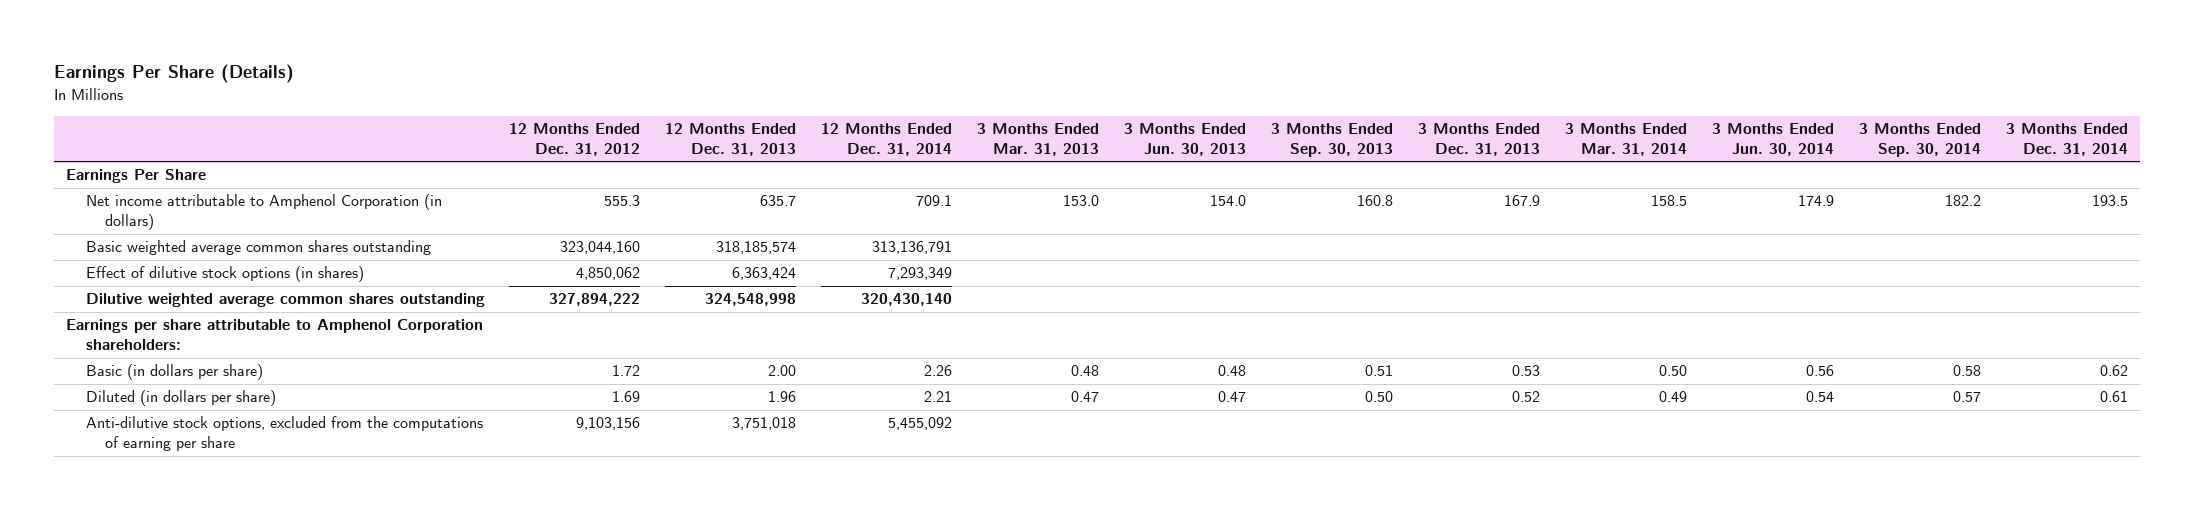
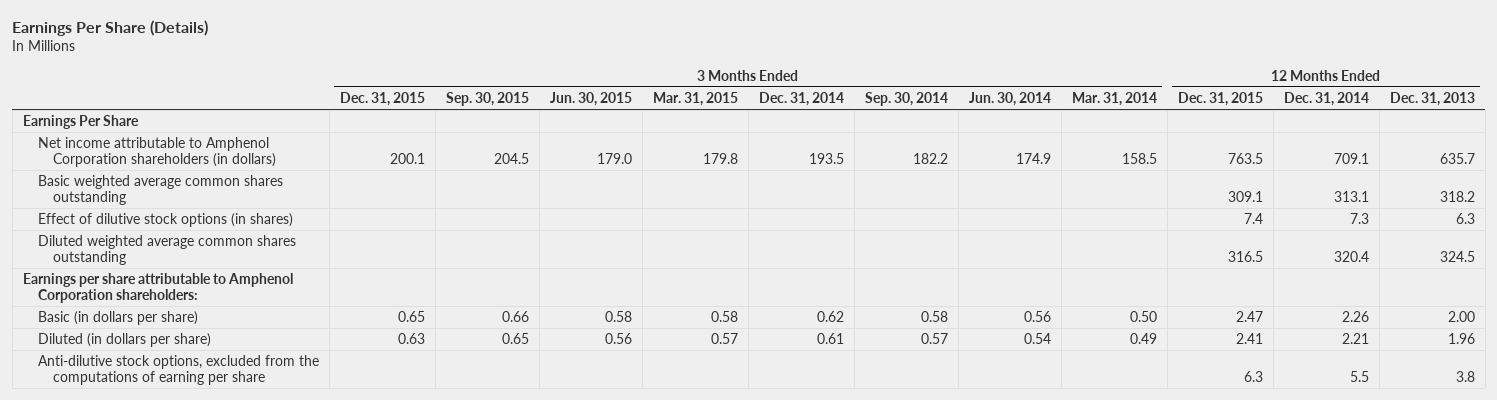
- | 12 Months Ended Dec. 31, 2012 | 12 Months Ended Dec. 31, 2013 | 12 Months Ended Dec. 31, 2014 | 3 Months Ended Mar. 31, 2013 | 3 Months Ended Jun. 30, 2013 | 3 Months Ended Sep. 30, 2013 | 3 Months Ended Dec. 31, 2013 | 3 Months Ended Mar. 31, 2014 | 3 Months Ended Jun. 30, 2014 | 3 Months Ended Sep. 30, 2014 | 3 Months Ended Dec. 31, 2014
+ | 3 Months Ended Dec. 31, 2015 | 3 Months Ended Sep. 30, 2015 | 3 Months Ended Jun. 30, 2015 | 3 Months Ended Mar. 31, 2015 | 3 Months Ended Dec. 31, 2014 | 3 Months Ended Sep. 30, 2014 | 3 Months Ended Jun. 30, 2014 | 3 Months Ended Mar. 31, 2014 | 12 Months Ended Dec. 31, 2015 | 12 Months Ended Dec. 31, 2014 | 12 Months Ended Dec. 31, 2013
- Net income attributable to Amphenol Corporation (in dollars) | 555.3 | 635.7 | 709.1 | 153.0 | 154.0 | 160.8 | 167.9 | 158.5 | 174.9 | 182.2 | 193.5
- Basic weighted average common shares outstanding | 323,044,160 | 318,185,574 | 313,136,791 | | | | | | | |
- Effect of dilutive stock options (in shares) | 4,850,062 | 6,363,424 | 7,293,349 | | | | | | | |
- Dilutive weighted average common shares outstanding | 327,894,222 | 324,548,998 | 320,430,140 | | | | | | | |
+ Net income attributable to Amphenol Corporation shareholders (in dollars) | 200.1 | 204.5 | 179.0 | 179.8 | 193.5 | 182.2 | 174.9 | 158.5 | 763.5 | 709.1 | 635.7
+ Basic weighted average common shares outstanding | | | | | | | | | 309.1 | 313.1 | 318.2
+ Effect of dilutive stock options (in shares) | | | | | | | | | 7.4 | 7.3 | 6.3
+ Diluted weighted average common shares outstanding | | | | | | | | | 316.5 | 320.4 | 324.5
- Anti-dilutive stock options, excluded from the computations of earning per share | 9,103,156 | 3,751,018 | 5,455,092 | | | | | | | |
+ Anti-dilutive stock options, excluded from the computations of earning per share | | | | | | | | | 6.3 | 5.5 | 3.8

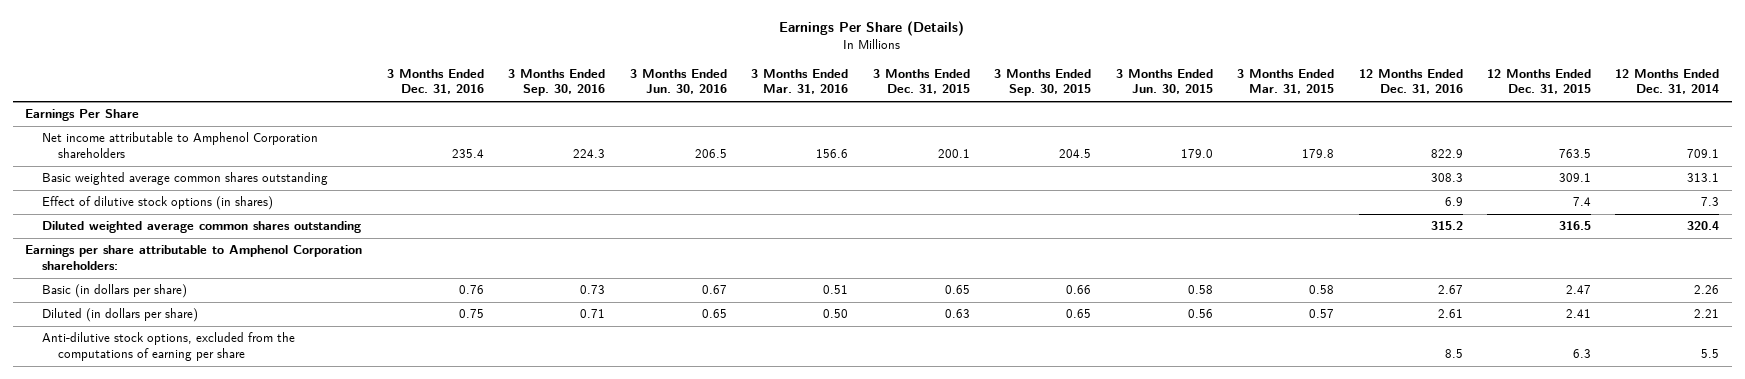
- | 3 Months Ended Dec. 31, 2015 | 3 Months Ended Sep. 30, 2015 | 3 Months Ended Jun. 30, 2015 | 3 Months Ended Mar. 31, 2015 | 3 Months Ended Dec. 31, 2014 | 3 Months Ended Sep. 30, 2014 | 3 Months Ended Jun. 30, 2014 | 3 Months Ended Mar. 31, 2014 | 12 Months Ended Dec. 31, 2015 | 12 Months Ended Dec. 31, 2014 | 12 Months Ended Dec. 31, 2013
+ | 3 Months Ended Dec. 31, 2016 | 3 Months Ended Sep. 30, 2016 | 3 Months Ended Jun. 30, 2016 | 3 Months Ended Mar. 31, 2016 | 3 Months Ended Dec. 31, 2015 | 3 Months Ended Sep. 30, 2015 | 3 Months Ended Jun. 30, 2015 | 3 Months Ended Mar. 31, 2015 | 12 Months Ended Dec. 31, 2016 | 12 Months Ended Dec. 31, 2015 | 12 Months Ended Dec. 31, 2014
- Net income attributable to Amphenol Corporation shareholders (in dollars) | 200.1 | 204.5 | 179.0 | 179.8 | 193.5 | 182.2 | 174.9 | 158.5 | 763.5 | 709.1 | 635.7
+ Net income attributable to Amphenol Corporation shareholders | 235.4 | 224.3 | 206.5 | 156.6 | 200.1 | 204.5 | 179.0 | 179.8 | 822.9 | 763.5 | 709.1

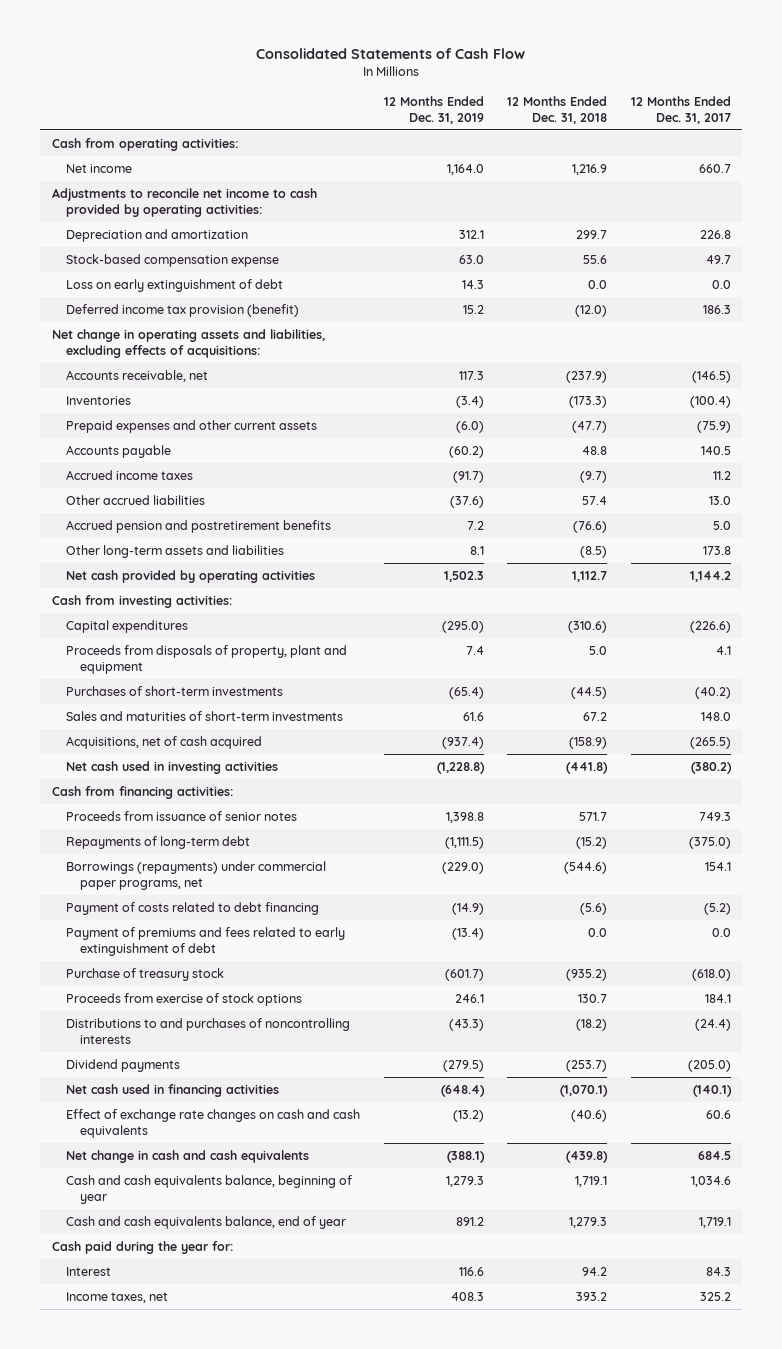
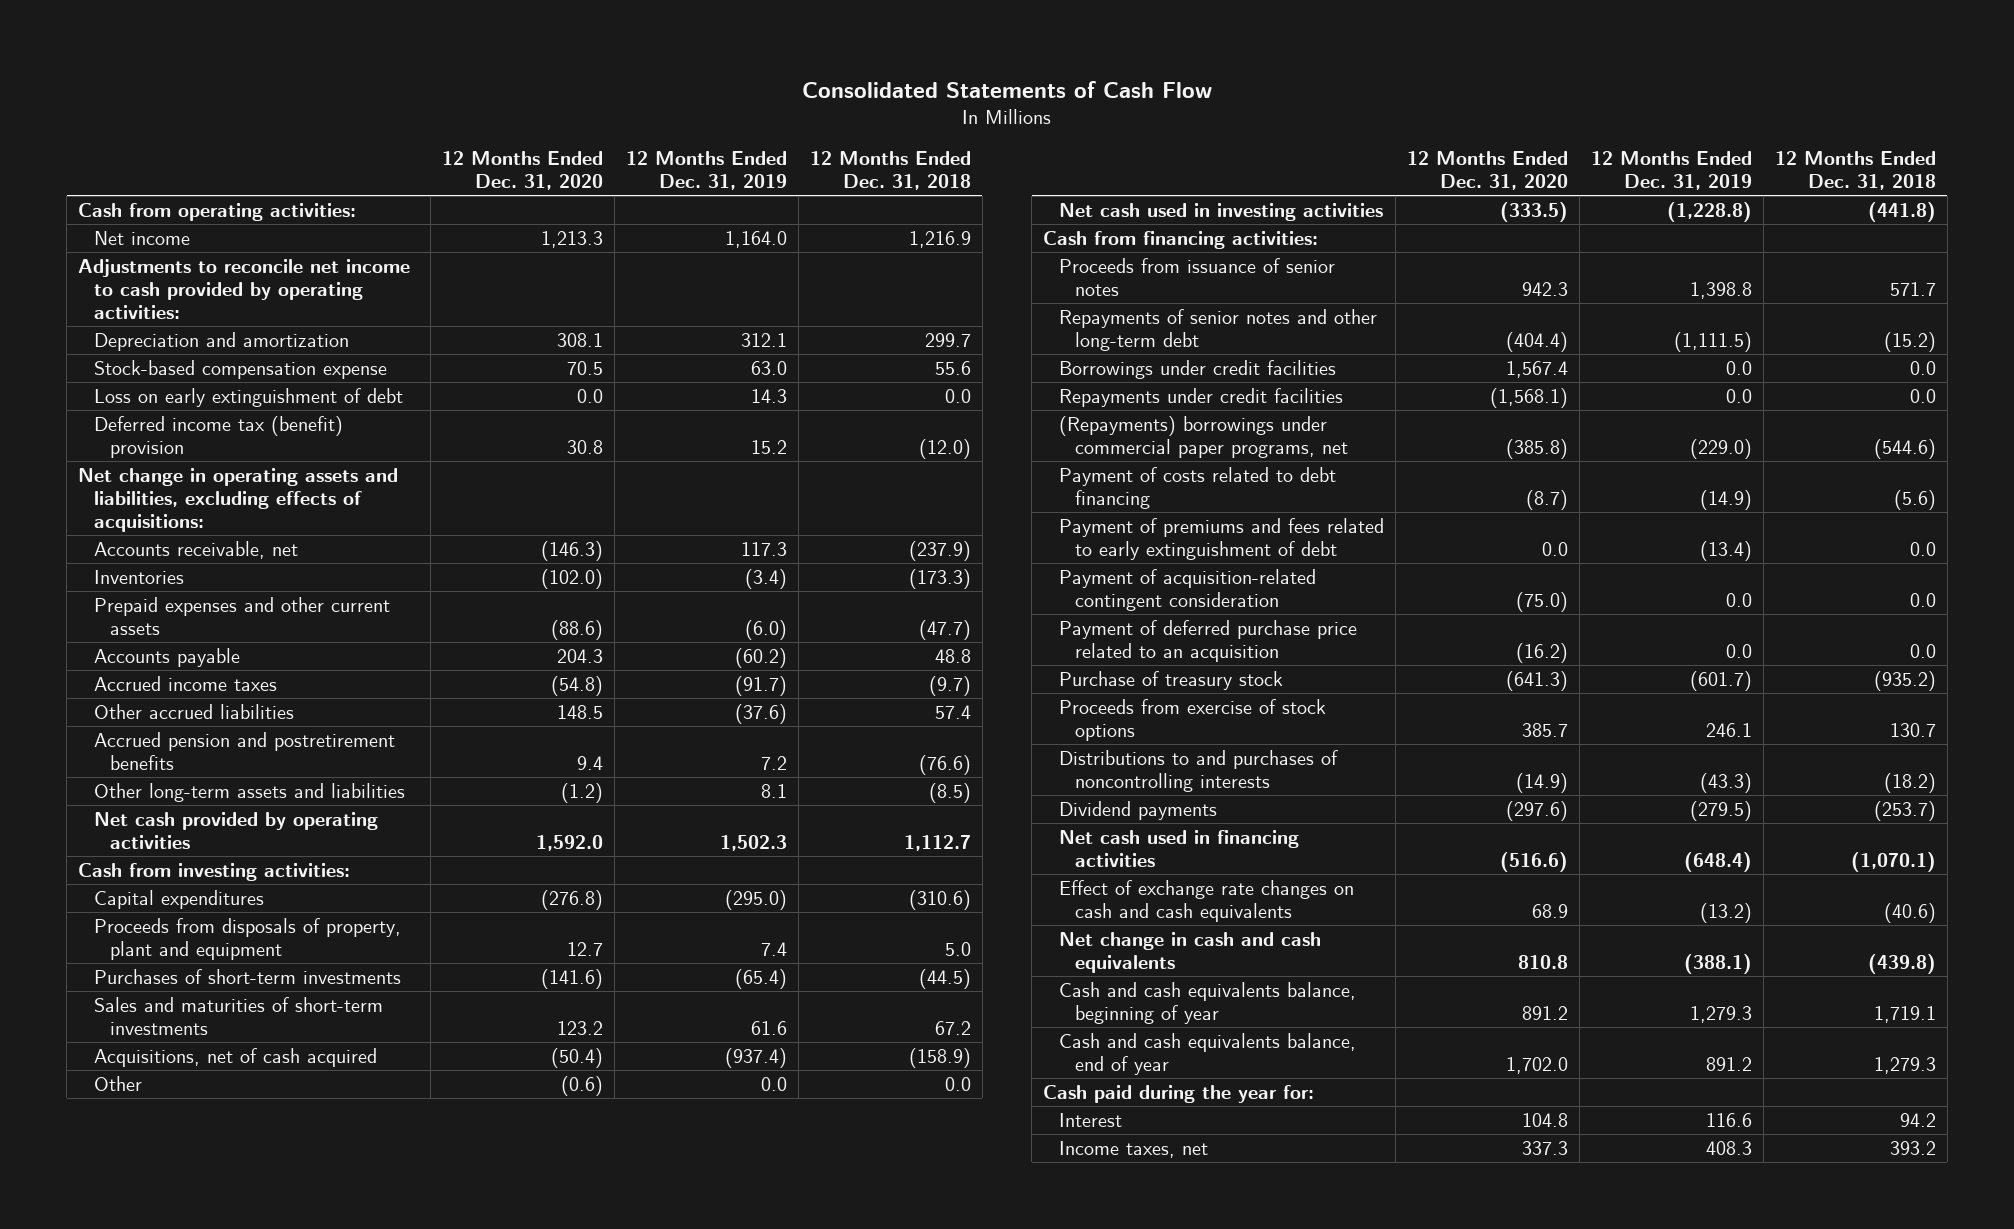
- | 12 Months Ended Dec. 31, 2019 | 12 Months Ended Dec. 31, 2018 | 12 Months Ended Dec. 31, 2017
+ | 12 Months Ended Dec. 31, 2020 | 12 Months Ended Dec. 31, 2019 | 12 Months Ended Dec. 31, 2018
- Deferred income tax provision (benefit) | 15.2 | (12.0) | 186.3
+ Deferred income tax (benefit) provision | 30.8 | 15.2 | (12.0)
+ Other | (0.6) | 0.0 | 0.0
- Repayments of long-term debt | (1,111.5) | (15.2) | (375.0)
- Borrowings (repayments) under commercial paper programs, net | (229.0) | (544.6) | 154.1
+ Repayments of senior notes and other long-term debt | (404.4) | (1,111.5) | (15.2)
+ Borrowings under credit facilities | 1,567.4 | 0.0 | 0.0
+ Repayments under credit facilities | (1,568.1) | 0.0 | 0.0
+ (Repayments) borrowings under commercial paper programs, net | (385.8) | (229.0) | (544.6)
+ Payment of acquisition-related contingent consideration | (75.0) | 0.0 | 0.0
+ Payment of deferred purchase price related to an acquisition | (16.2) | 0.0 | 0.0

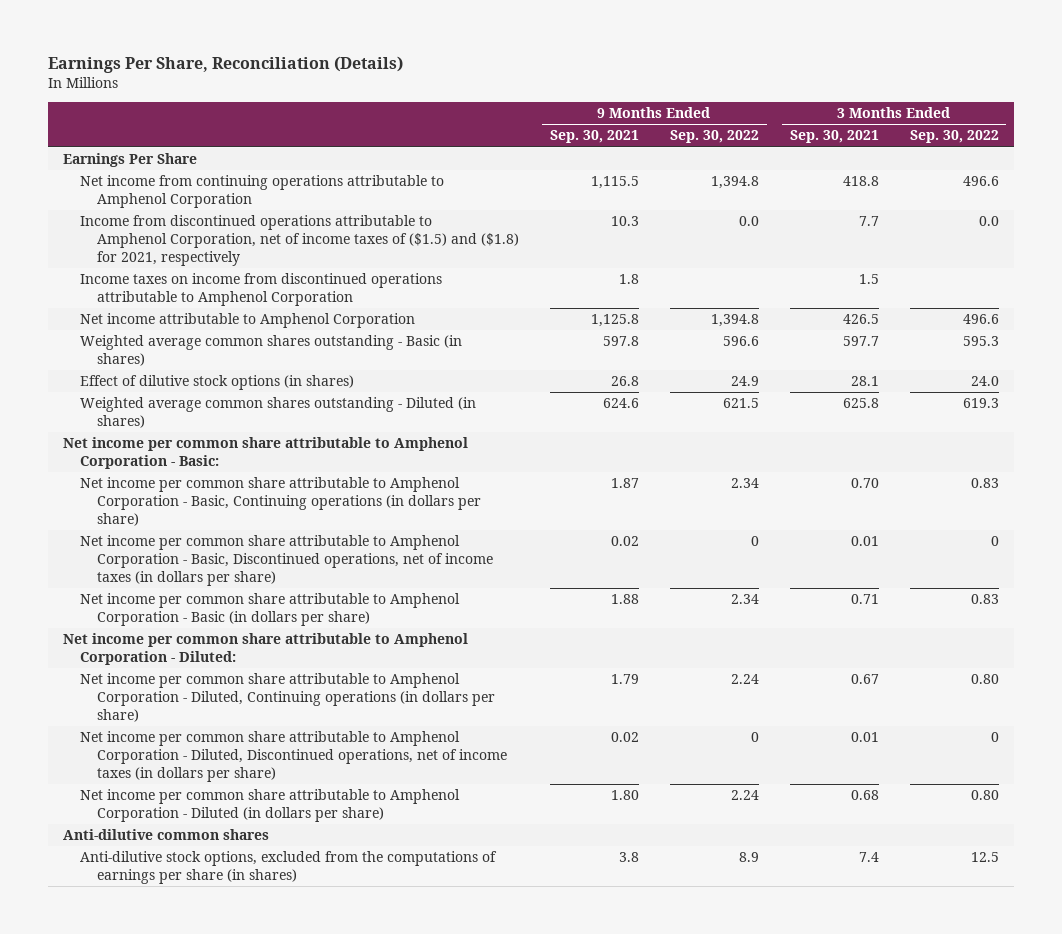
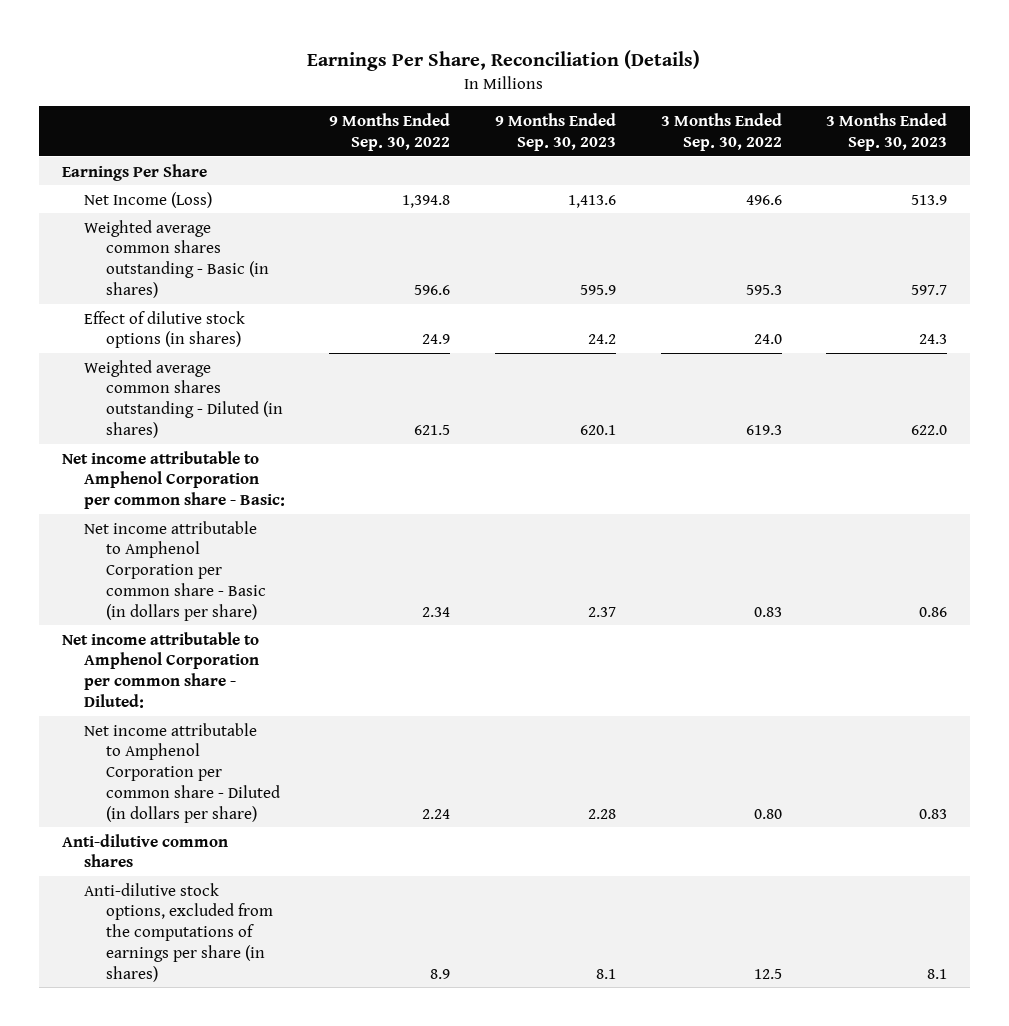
- | 9 Months Ended Sep. 30, 2021 | 9 Months Ended Sep. 30, 2022 | 3 Months Ended Sep. 30, 2021 | 3 Months Ended Sep. 30, 2022
+ | 9 Months Ended Sep. 30, 2022 | 9 Months Ended Sep. 30, 2023 | 3 Months Ended Sep. 30, 2022 | 3 Months Ended Sep. 30, 2023
- Net income from continuing operations attributable to Amphenol Corporation | 1,115.5 | 1,394.8 | 418.8 | 496.6
- Income from discontinued operations attributable to Amphenol Corporation, net of income taxes of ($1.5) and ($1.8) for 2021, respectively | 10.3 | 0.0 | 7.7 | 0.0
- Income taxes on income from discontinued operations attributable to Amphenol Corporation | 1.8 | | 1.5 |
- Net income attributable to Amphenol Corporation | 1,125.8 | 1,394.8 | 426.5 | 496.6
+ Net Income (Loss) | 1,394.8 | 1,413.6 | 496.6 | 513.9
- Net income per common share attributable to Amphenol Corporation - Basic:
- Net income per common share attributable to Amphenol Corporation - Basic, Continuing operations (in dollars per share) | 1.87 | 2.34 | 0.70 | 0.83
- Net income per common share attributable to Amphenol Corporation - Basic, Discontinued operations, net of income taxes (in dollars per share) | 0.02 | 0 | 0.01 | 0
- Net income per common share attributable to Amphenol Corporation - Basic (in dollars per share) | 1.88 | 2.34 | 0.71 | 0.83
- Net income per common share attributable to Amphenol Corporation - Diluted:
- Net income per common share attributable to Amphenol Corporation - Diluted, Continuing operations (in dollars per share) | 1.79 | 2.24 | 0.67 | 0.80
- Net income per common share attributable to Amphenol Corporation - Diluted, Discontinued operations, net of income taxes (in dollars per share) | 0.02 | 0 | 0.01 | 0
- Net income per common share attributable to Amphenol Corporation - Diluted (in dollars per share) | 1.80 | 2.24 | 0.68 | 0.80
+ Net income attributable to Amphenol Corporation per common share - Basic:
+ Net income attributable to Amphenol Corporation per common share - Basic (in dollars per share) | 2.34 | 2.37 | 0.83 | 0.86
+ Net income attributable to Amphenol Corporation per common share - Diluted:
+ Net income attributable to Amphenol Corporation per common share - Diluted (in dollars per share) | 2.24 | 2.28 | 0.80 | 0.83

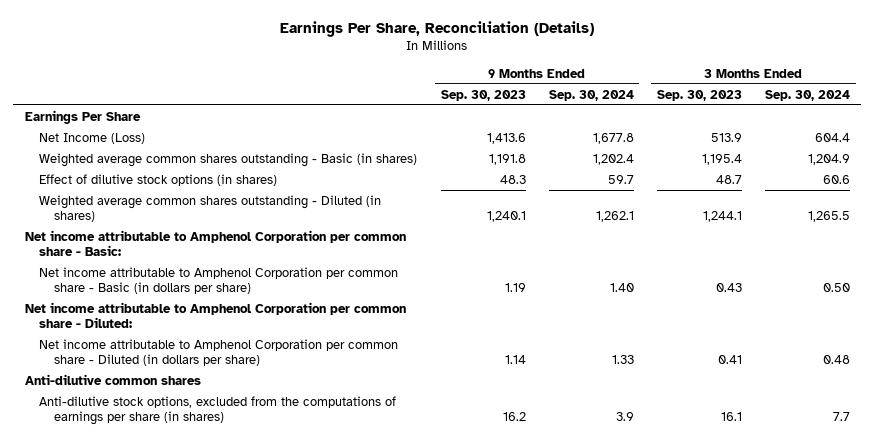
- | 9 Months Ended Sep. 30, 2022 | 9 Months Ended Sep. 30, 2023 | 3 Months Ended Sep. 30, 2022 | 3 Months Ended Sep. 30, 2023
+ | 9 Months Ended Sep. 30, 2023 | 9 Months Ended Sep. 30, 2024 | 3 Months Ended Sep. 30, 2023 | 3 Months Ended Sep. 30, 2024
- Weighted average common shares outstanding - Basic (in shares) | 596.6 | 595.9 | 595.3 | 597.7
- Effect of dilutive stock options (in shares) | 24.9 | 24.2 | 24.0 | 24.3
- Weighted average common shares outstanding - Diluted (in shares) | 621.5 | 620.1 | 619.3 | 622.0
+ Weighted average common shares outstanding - Basic (in shares) | 1,191.8 | 1,202.4 | 1,195.4 | 1,204.9
+ Effect of dilutive stock options (in shares) | 48.3 | 59.7 | 48.7 | 60.6
+ Weighted average common shares outstanding - Diluted (in shares) | 1,240.1 | 1,262.1 | 1,244.1 | 1,265.5
- Net income attributable to Amphenol Corporation per common share - Basic (in dollars per share) | 2.34 | 2.37 | 0.83 | 0.86
+ Net income attributable to Amphenol Corporation per common share - Basic (in dollars per share) | 1.19 | 1.40 | 0.43 | 0.50
- Net income attributable to Amphenol Corporation per common share - Diluted (in dollars per share) | 2.24 | 2.28 | 0.80 | 0.83
+ Net income attributable to Amphenol Corporation per common share - Diluted (in dollars per share) | 1.14 | 1.33 | 0.41 | 0.48
- Anti-dilutive stock options, excluded from the computations of earnings per share (in shares) | 8.9 | 8.1 | 12.5 | 8.1
+ Anti-dilutive stock options, excluded from the computations of earnings per share (in shares) | 16.2 | 3.9 | 16.1 | 7.7

